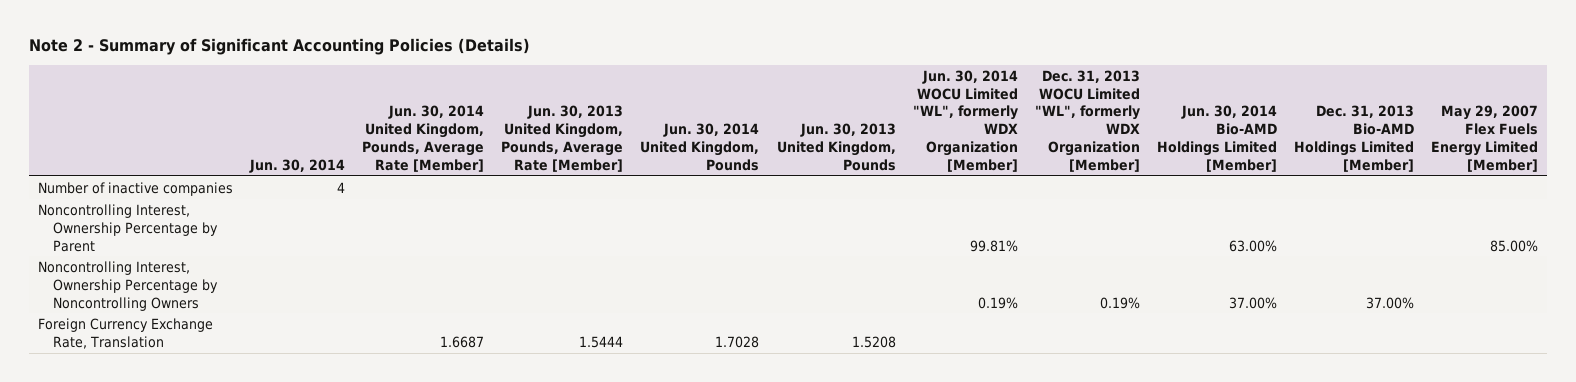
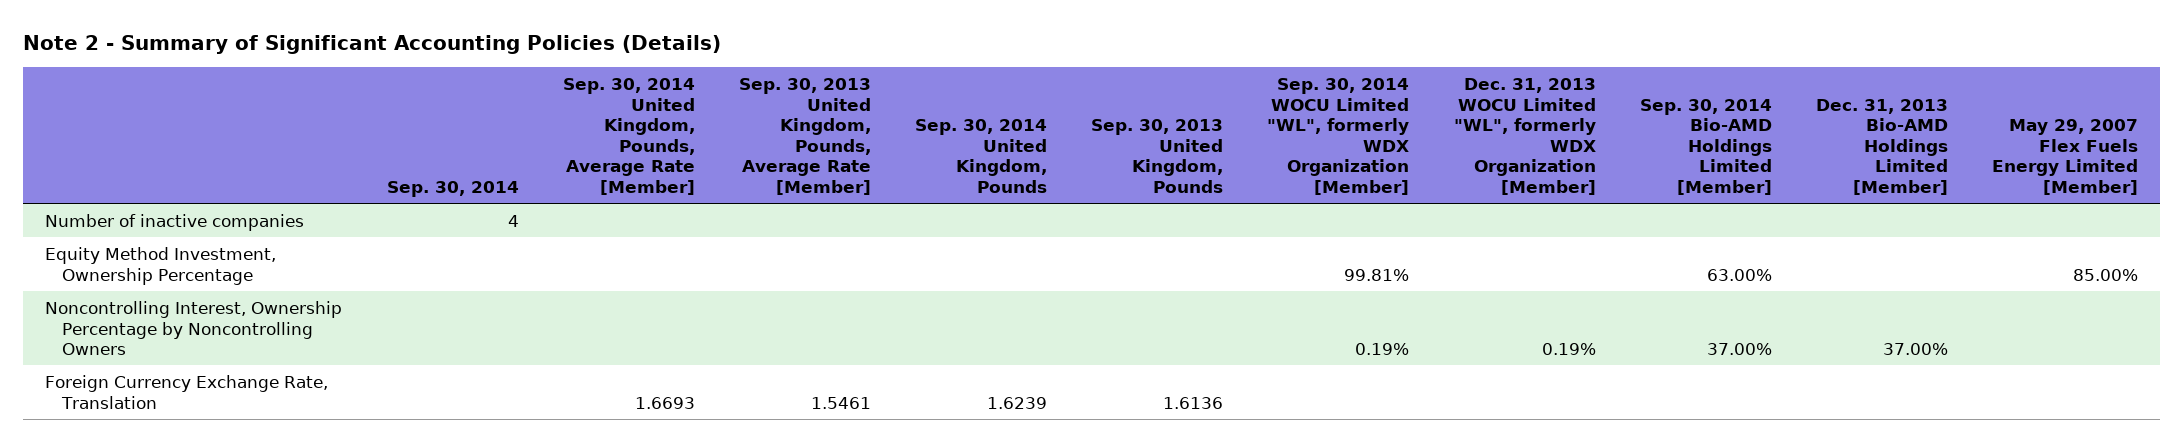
- | Jun. 30, 2014 | Jun. 30, 2014 United Kingdom, Pounds, Average Rate [Member] | Jun. 30, 2013 United Kingdom, Pounds, Average Rate [Member] | Jun. 30, 2014 United Kingdom, Pounds | Jun. 30, 2013 United Kingdom, Pounds | Jun. 30, 2014 WOCU Limited "WL", formerly WDX Organization [Member] | Dec. 31, 2013 WOCU Limited "WL", formerly WDX Organization [Member] | Jun. 30, 2014 Bio-AMD Holdings Limited [Member] | Dec. 31, 2013 Bio-AMD Holdings Limited [Member] | May 29, 2007 Flex Fuels Energy Limited [Member]
+ | Sep. 30, 2014 | Sep. 30, 2014 United Kingdom, Pounds, Average Rate [Member] | Sep. 30, 2013 United Kingdom, Pounds, Average Rate [Member] | Sep. 30, 2014 United Kingdom, Pounds | Sep. 30, 2013 United Kingdom, Pounds | Sep. 30, 2014 WOCU Limited "WL", formerly WDX Organization [Member] | Dec. 31, 2013 WOCU Limited "WL", formerly WDX Organization [Member] | Sep. 30, 2014 Bio-AMD Holdings Limited [Member] | Dec. 31, 2013 Bio-AMD Holdings Limited [Member] | May 29, 2007 Flex Fuels Energy Limited [Member]
- Noncontrolling Interest, Ownership Percentage by Parent | | | | | | 99.81% | | 63.00% | | 85.00%
+ Equity Method Investment, Ownership Percentage | | | | | | 99.81% | | 63.00% | | 85.00%

